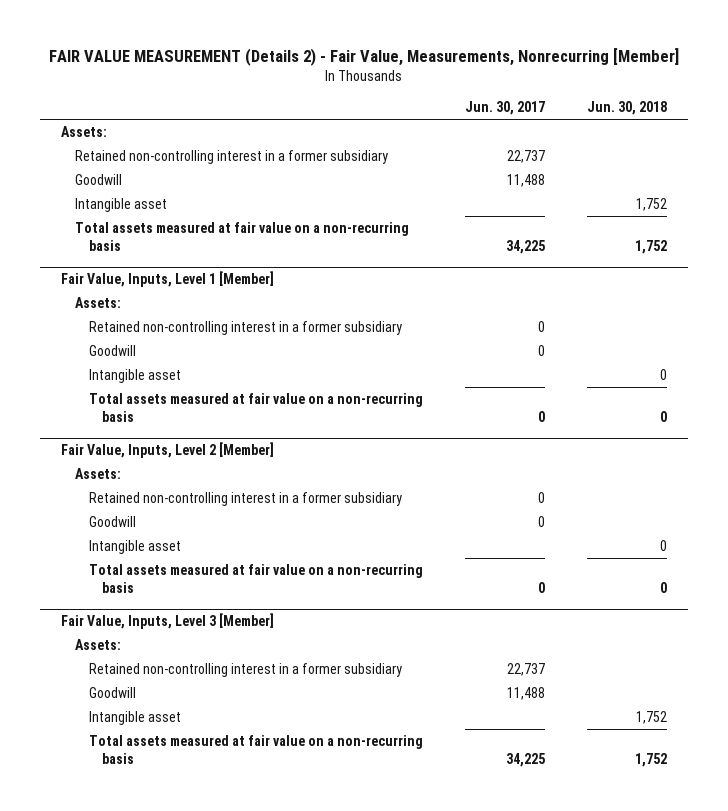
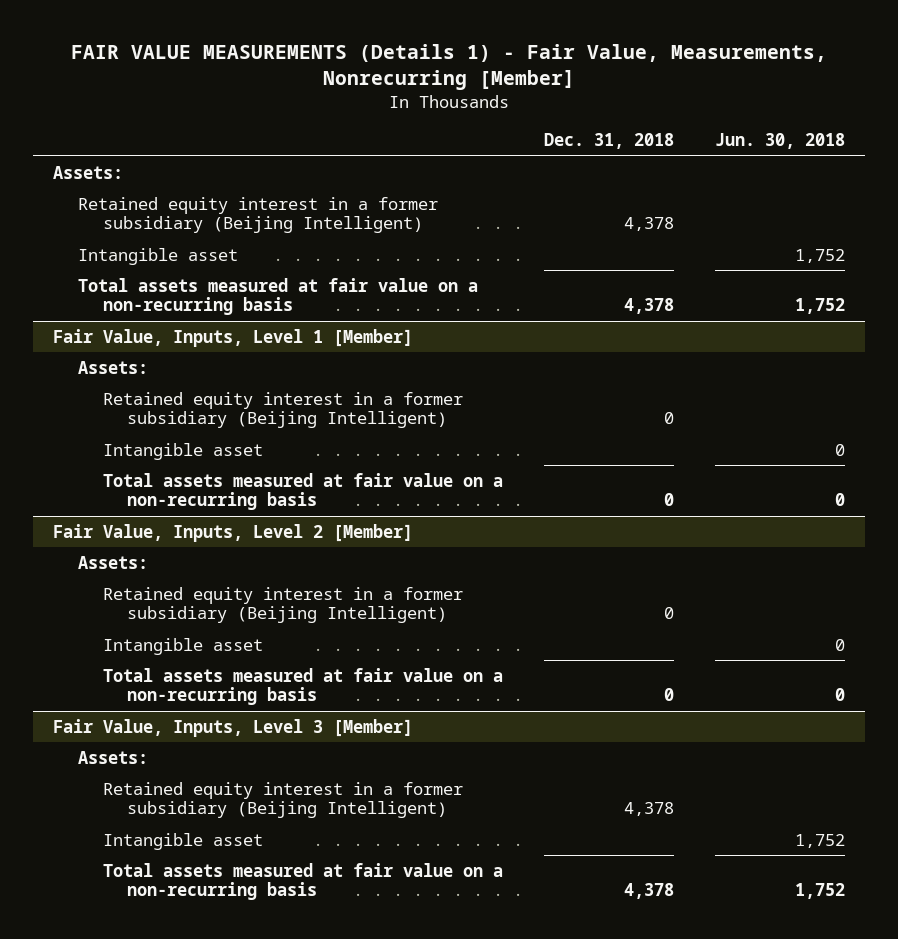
- FAIR VALUE MEASUREMENT (Details 2) - Fair Value, Measurements, Nonrecurring [Member]
+ FAIR VALUE MEASUREMENTS (Details 1) - Fair Value, Measurements, Nonrecurring [Member]
- | Jun. 30, 2017 | Jun. 30, 2018
+ | Dec. 31, 2018 | Jun. 30, 2018
- Retained non-controlling interest in a former subsidiary | 22,737 |
- Goodwill | 11,488 |
+ Retained equity interest in a former subsidiary (Beijing Intelligent) | 4,378 |
@ Fair Value, Inputs, Level 1 [Member]
- Retained non-controlling interest in a former subsidiary | 0 |
- Goodwill | 0 |
+ Retained equity interest in a former subsidiary (Beijing Intelligent) | 0 |
@ Fair Value, Inputs, Level 2 [Member]
- Retained non-controlling interest in a former subsidiary | 0 |
- Goodwill | 0 |
+ Retained equity interest in a former subsidiary (Beijing Intelligent) | 0 |
@ Fair Value, Inputs, Level 3 [Member]
- Retained non-controlling interest in a former subsidiary | 22,737 |
- Goodwill | 11,488 |
+ Retained equity interest in a former subsidiary (Beijing Intelligent) | 4,378 |

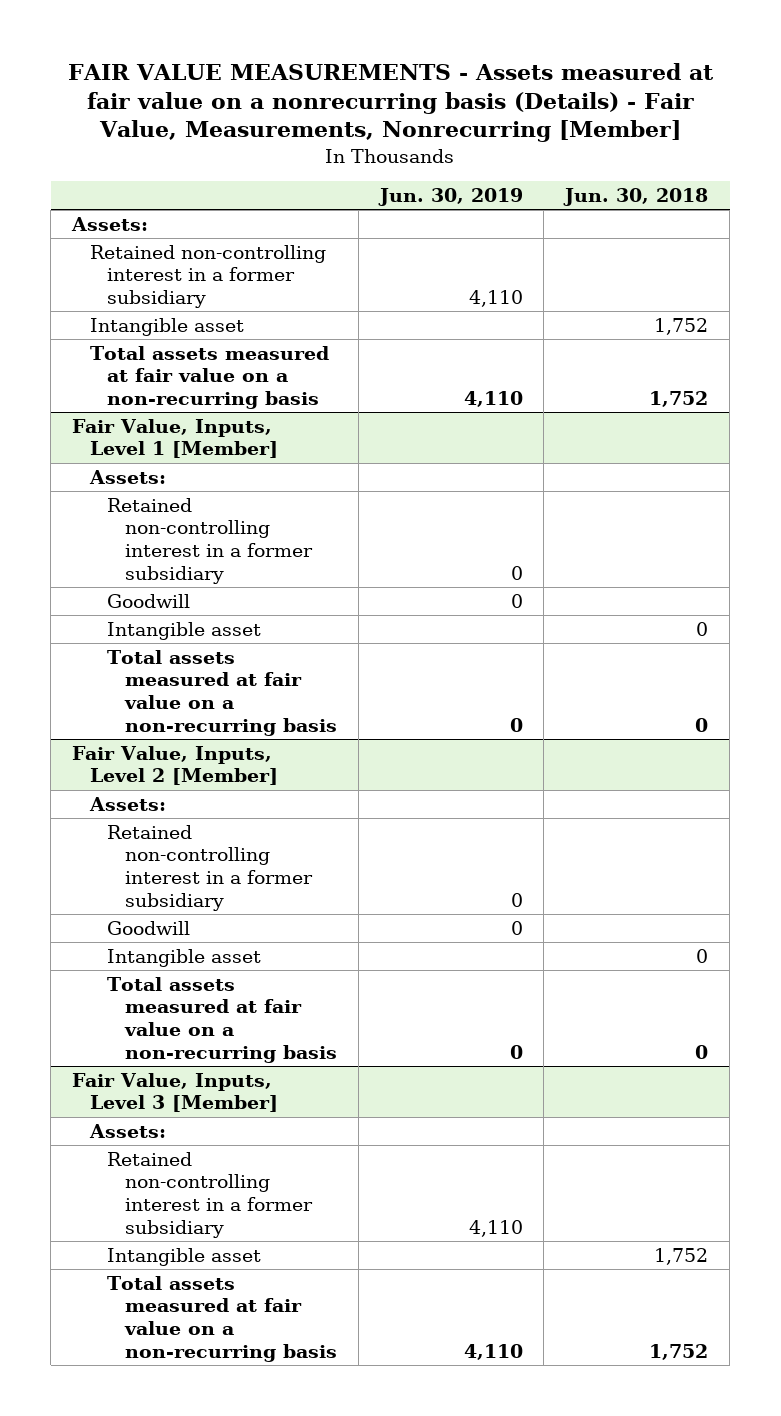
- FAIR VALUE MEASUREMENTS (Details 1) - Fair Value, Measurements, Nonrecurring [Member]
+ FAIR VALUE MEASUREMENTS - Assets measured at fair value on a nonrecurring basis (Details) - Fair Value, Measurements, Nonrecurring [Member]
- | Dec. 31, 2018 | Jun. 30, 2018
+ | Jun. 30, 2019 | Jun. 30, 2018
- Retained equity interest in a former subsidiary (Beijing Intelligent) | 4,378 |
+ Retained non-controlling interest in a former subsidiary | 4,110 |
@ Fair Value, Inputs, Level 1 [Member]
- Retained equity interest in a former subsidiary (Beijing Intelligent) | 0 |
+ Retained non-controlling interest in a former subsidiary | 0 |
+ Goodwill | 0 |
@ Fair Value, Inputs, Level 2 [Member]
- Retained equity interest in a former subsidiary (Beijing Intelligent) | 0 |
+ Retained non-controlling interest in a former subsidiary | 0 |
+ Goodwill | 0 |
@ Fair Value, Inputs, Level 3 [Member]
- Retained equity interest in a former subsidiary (Beijing Intelligent) | 4,378 |
+ Retained non-controlling interest in a former subsidiary | 4,110 |

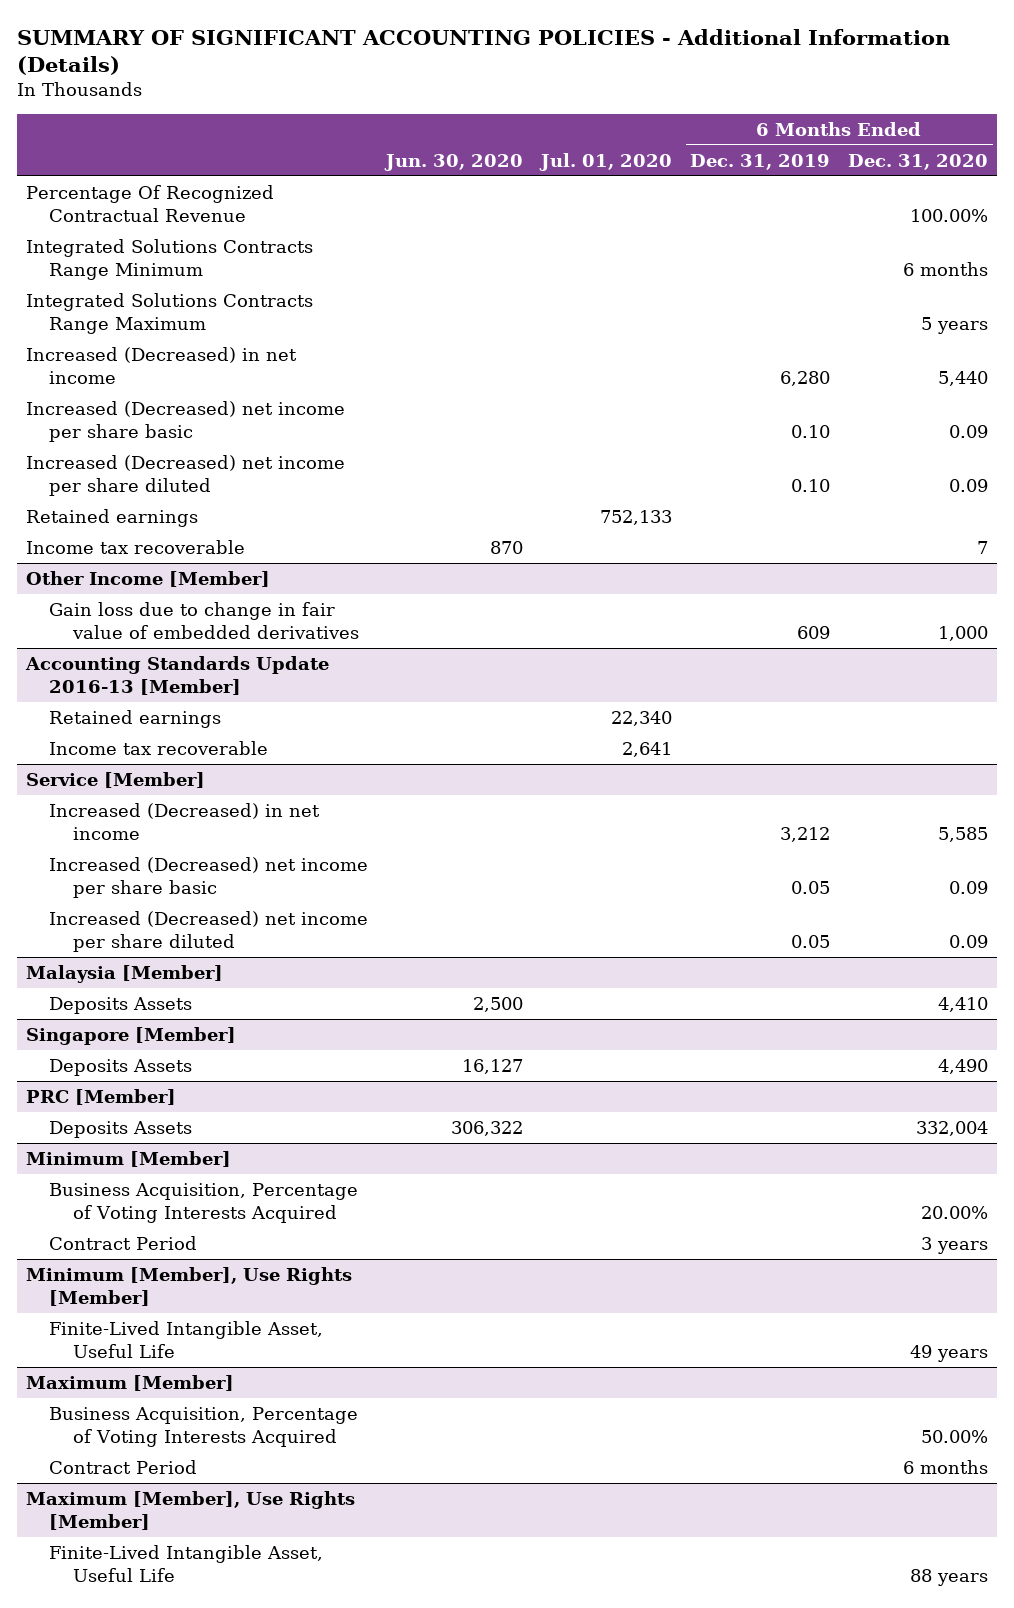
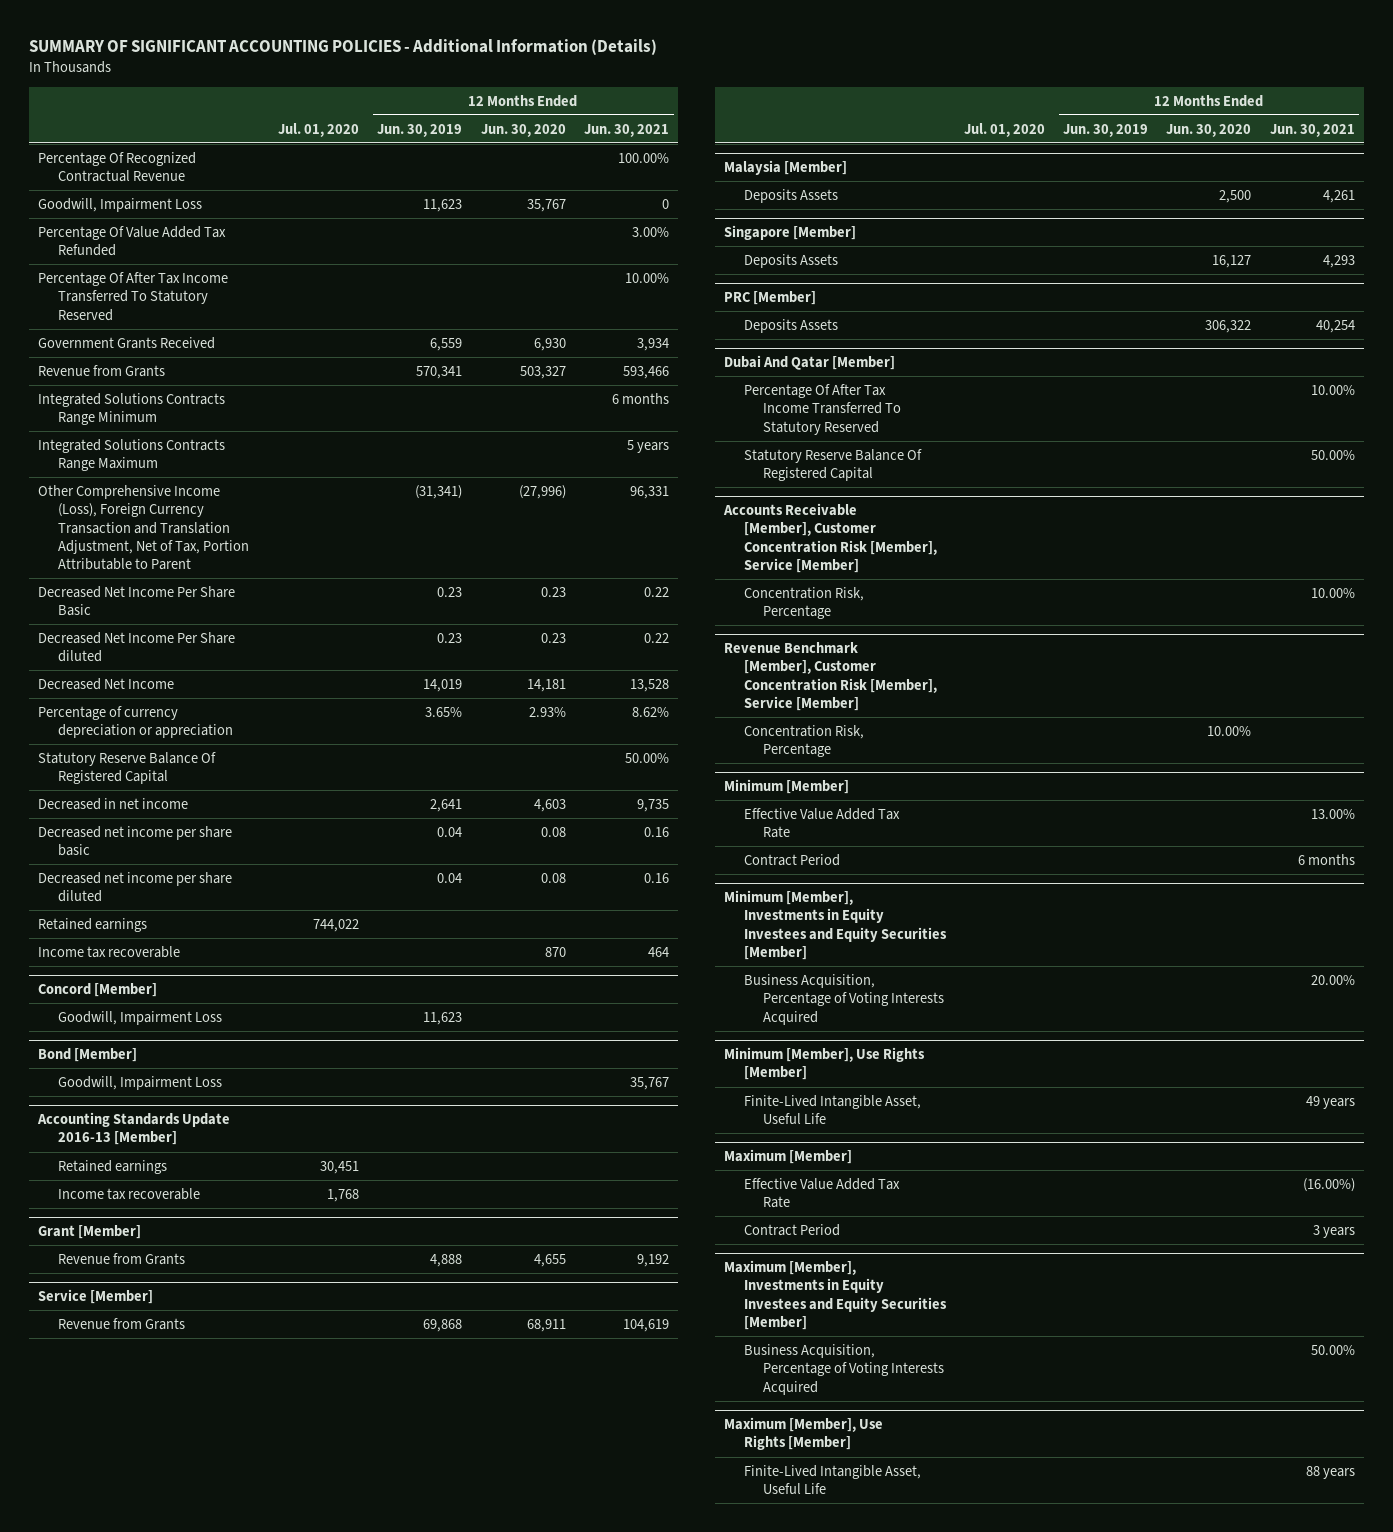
- | Jun. 30, 2020 | Jul. 01, 2020 | 6 Months Ended Dec. 31, 2019 | 6 Months Ended Dec. 31, 2020
+ | Jul. 01, 2020 | 12 Months Ended Jun. 30, 2019 | 12 Months Ended Jun. 30, 2020 | 12 Months Ended Jun. 30, 2021
+ Goodwill, Impairment Loss | | 11,623 | 35,767 | 0
+ Percentage Of Value Added Tax Refunded | | | | 3.00%
+ Percentage Of After Tax Income Transferred To Statutory Reserved | | | | 10.00%
+ Government Grants Received | | 6,559 | 6,930 | 3,934
+ Revenue from Grants | | 570,341 | 503,327 | 593,466
- Increased (Decreased) in net income | | | 6,280 | 5,440
- Increased (Decreased) net income per share basic | | | 0.10 | 0.09
- Increased (Decreased) net income per share diluted | | | 0.10 | 0.09
- Retained earnings | | 752,133 | |
+ Other Comprehensive Income (Loss), Foreign Currency Transaction and Translation Adjustment, Net of Tax, Portion Attributable to Parent | | (31,341) | (27,996) | 96,331
+ Decreased Net Income Per Share Basic | | 0.23 | 0.23 | 0.22
+ Decreased Net Income Per Share diluted | | 0.23 | 0.23 | 0.22
+ Decreased Net Income | | 14,019 | 14,181 | 13,528
+ Percentage of currency depreciation or appreciation | | 3.65% | 2.93% | 8.62%
+ Statutory Reserve Balance Of Registered Capital | | | | 50.00%
+ Decreased in net income | | 2,641 | 4,603 | 9,735
+ Decreased net income per share basic | | 0.04 | 0.08 | 0.16
+ Decreased net income per share diluted | | 0.04 | 0.08 | 0.16
+ Retained earnings | 744,022 | | |
- Other Income [Member]
- Gain loss due to change in fair value of embedded derivatives | | | 609 | 1,000
+ Concord [Member]
+ Goodwill, Impairment Loss | | 11,623 | |
+ Bond [Member]
+ Goodwill, Impairment Loss | | | | 35,767
@ Accounting Standards Update 2016-13 [Member]
- Retained earnings | | 22,340 | |
- Income tax recoverable | | 2,641 | |
+ Retained earnings | 30,451 | | |
+ Income tax recoverable | 1,768 | | |
+ Grant [Member]
+ Revenue from Grants | | 4,888 | 4,655 | 9,192
@ Service [Member]
- Increased (Decreased) in net income | | | 3,212 | 5,585
- Increased (Decreased) net income per share basic | | | 0.05 | 0.09
- Increased (Decreased) net income per share diluted | | | 0.05 | 0.09
+ Revenue from Grants | | 69,868 | 68,911 | 104,619
+ Dubai And Qatar [Member]
+ Percentage Of After Tax Income Transferred To Statutory Reserved | | | | 10.00%
+ Statutory Reserve Balance Of Registered Capital | | | | 50.00%
+ Accounts Receivable [Member], Customer Concentration Risk [Member], Service [Member]
+ Concentration Risk, Percentage | | | | 10.00%
+ Revenue Benchmark [Member], Customer Concentration Risk [Member], Service [Member]
+ Concentration Risk, Percentage | | | 10.00% |
@ Minimum [Member]
- Business Acquisition, Percentage of Voting Interests Acquired | | | | 20.00%
+ Effective Value Added Tax Rate | | | | 13.00%
+ Minimum [Member], Investments in Equity Investees and Equity Securities [Member]
+ Business Acquisition, Percentage of Voting Interests Acquired | | | | 20.00%
@ Maximum [Member]
- Business Acquisition, Percentage of Voting Interests Acquired | | | | 50.00%
+ Effective Value Added Tax Rate | | | | (16.00%)
+ Maximum [Member], Investments in Equity Investees and Equity Securities [Member]
+ Business Acquisition, Percentage of Voting Interests Acquired | | | | 50.00%

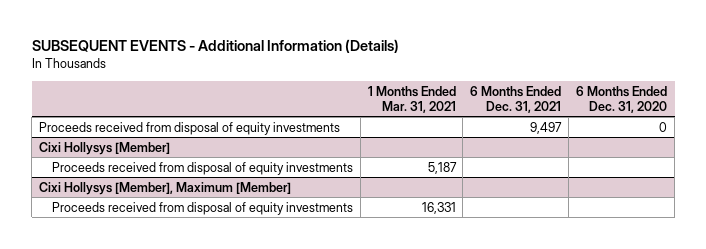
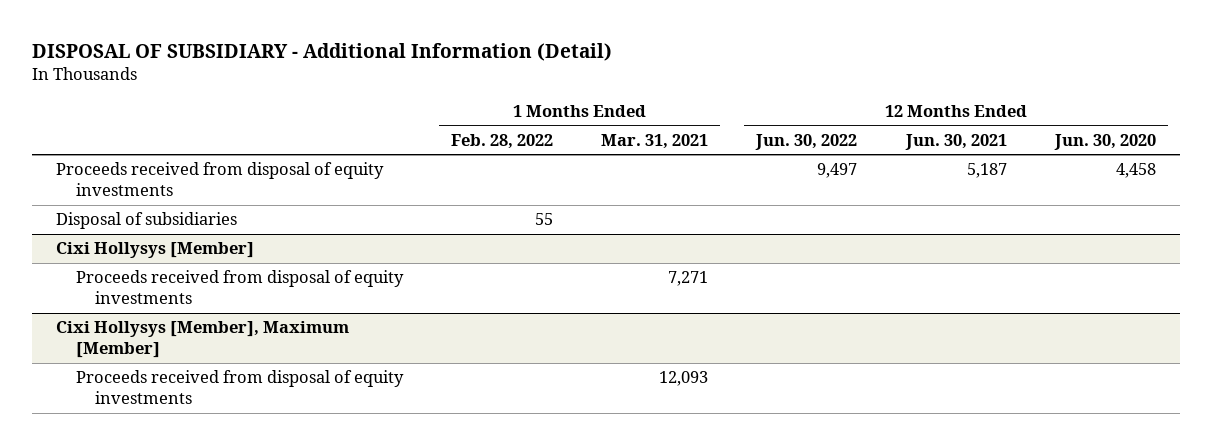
- SUBSEQUENT EVENTS - Additional Information (Details)
+ DISPOSAL OF SUBSIDIARY - Additional Information (Detail)
- | 1 Months Ended Mar. 31, 2021 | 6 Months Ended Dec. 31, 2021 | 6 Months Ended Dec. 31, 2020
+ | 1 Months Ended Feb. 28, 2022 | 1 Months Ended Mar. 31, 2021 | 12 Months Ended Jun. 30, 2022 | 12 Months Ended Jun. 30, 2021 | 12 Months Ended Jun. 30, 2020
+ Disposal of subsidiaries | 55 | | | |
@ Cixi Hollysys [Member]
- Proceeds received from disposal of equity investments | 5,187 | |
+ Proceeds received from disposal of equity investments | | 7,271 | | |
@ Cixi Hollysys [Member], Maximum [Member]
- Proceeds received from disposal of equity investments | 16,331 | |
+ Proceeds received from disposal of equity investments | | 12,093 | | |

